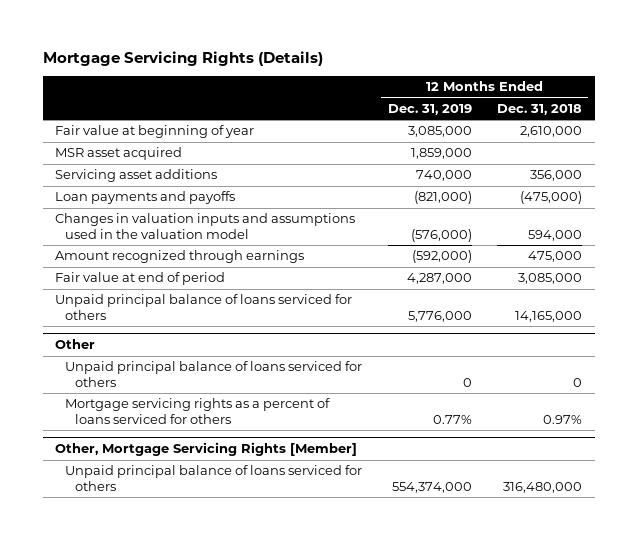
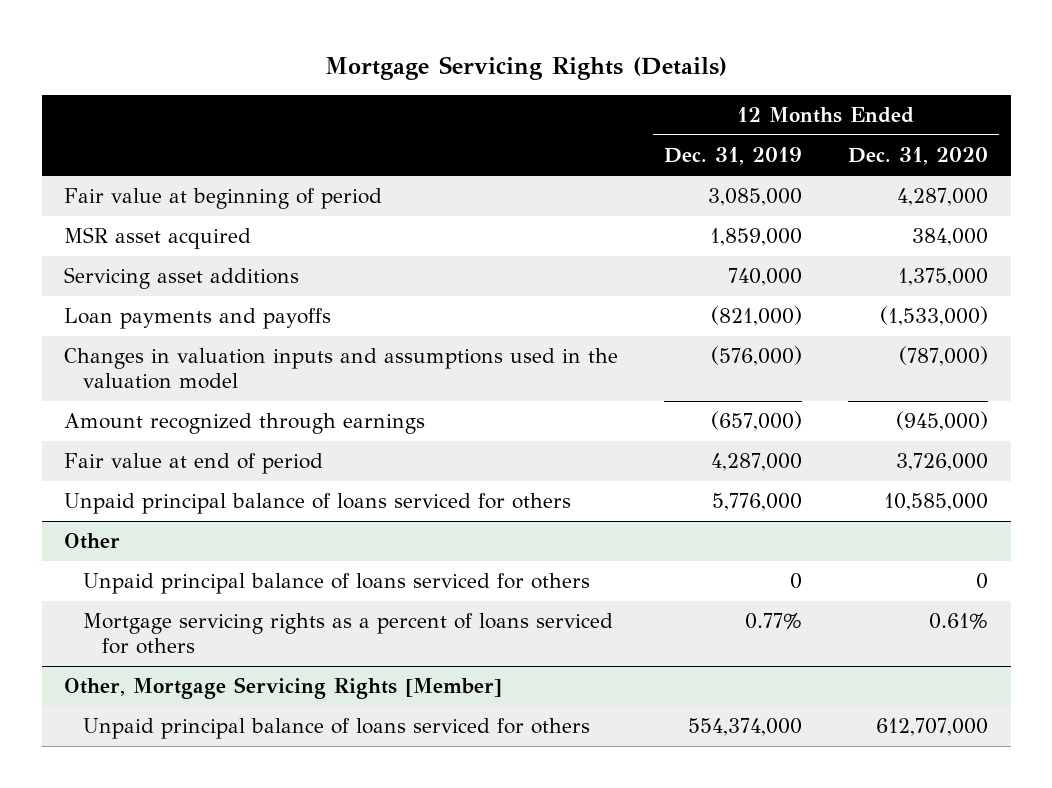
- | 12 Months Ended Dec. 31, 2019 | 12 Months Ended Dec. 31, 2018
+ | 12 Months Ended Dec. 31, 2019 | 12 Months Ended Dec. 31, 2020
- Fair value at beginning of year | 3,085,000 | 2,610,000
+ Fair value at beginning of period | 3,085,000 | 4,287,000
- Amount recognized through earnings | (592,000) | 475,000
+ Amount recognized through earnings | (657,000) | (945,000)

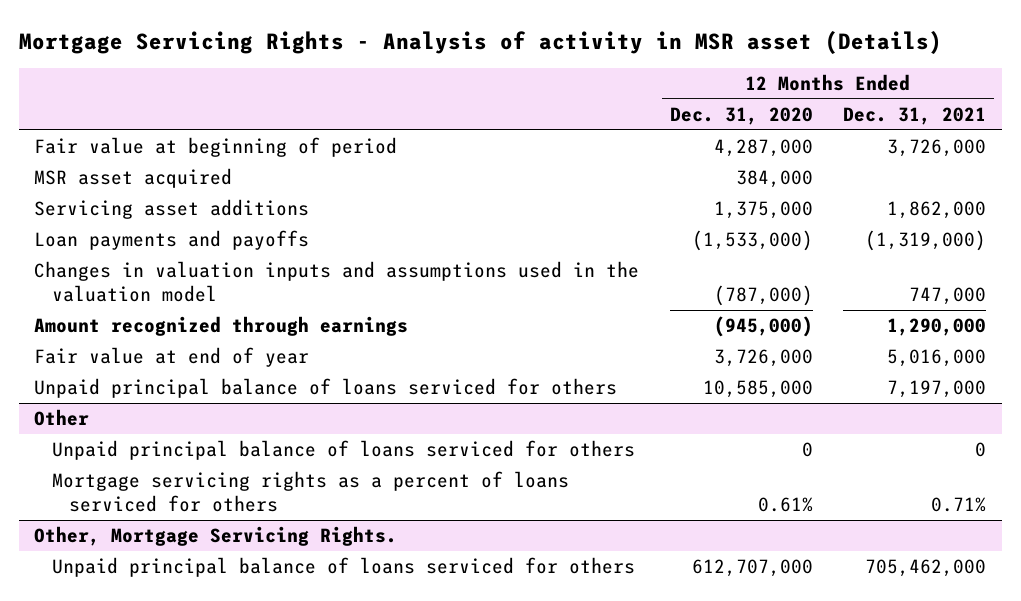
- Mortgage Servicing Rights (Details)
+ Mortgage Servicing Rights - Analysis of activity in MSR asset (Details)
- | 12 Months Ended Dec. 31, 2019 | 12 Months Ended Dec. 31, 2020
+ | 12 Months Ended Dec. 31, 2020 | 12 Months Ended Dec. 31, 2021
- Fair value at end of period | 4,287,000 | 3,726,000
+ Fair value at end of year | 3,726,000 | 5,016,000
- Other, Mortgage Servicing Rights [Member]
+ Other, Mortgage Servicing Rights.

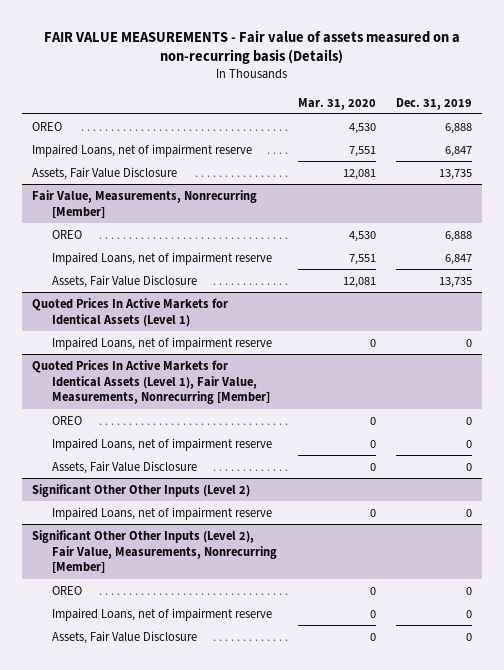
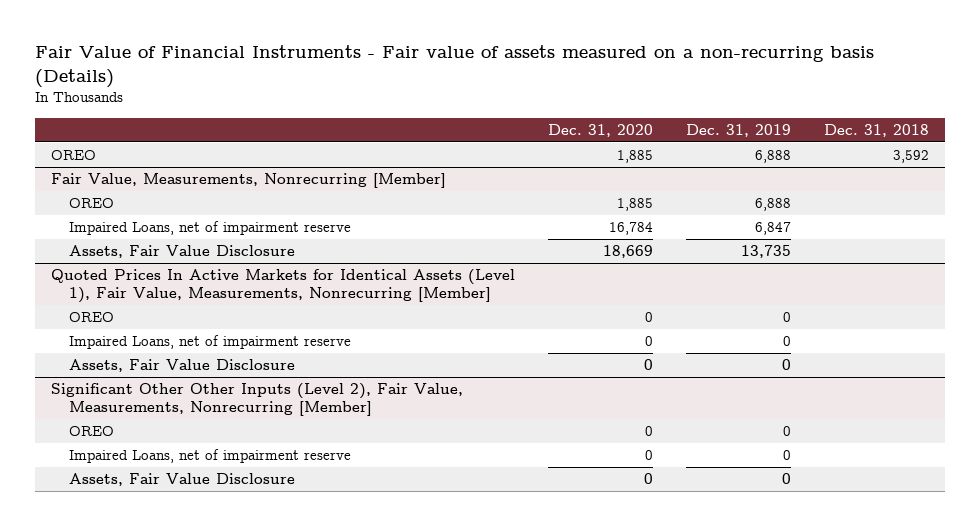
- FAIR VALUE MEASUREMENTS - Fair value of assets measured on a non-recurring basis (Details)
+ Fair Value of Financial Instruments - Fair value of assets measured on a non-recurring basis (Details)
- | Mar. 31, 2020 | Dec. 31, 2019
+ | Dec. 31, 2020 | Dec. 31, 2019 | Dec. 31, 2018
- Impaired Loans, net of impairment reserve | 7,551 | 6,847
- Assets, Fair Value Disclosure | 12,081 | 13,735
- Quoted Prices In Active Markets for Identical Assets (Level 1)
- Impaired Loans, net of impairment reserve | 0 | 0
- Significant Other Other Inputs (Level 2)
- Impaired Loans, net of impairment reserve | 0 | 0

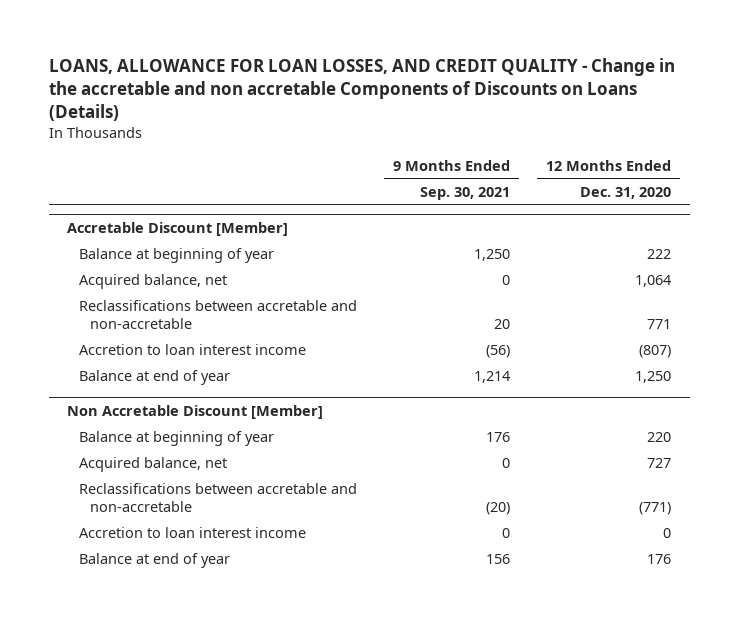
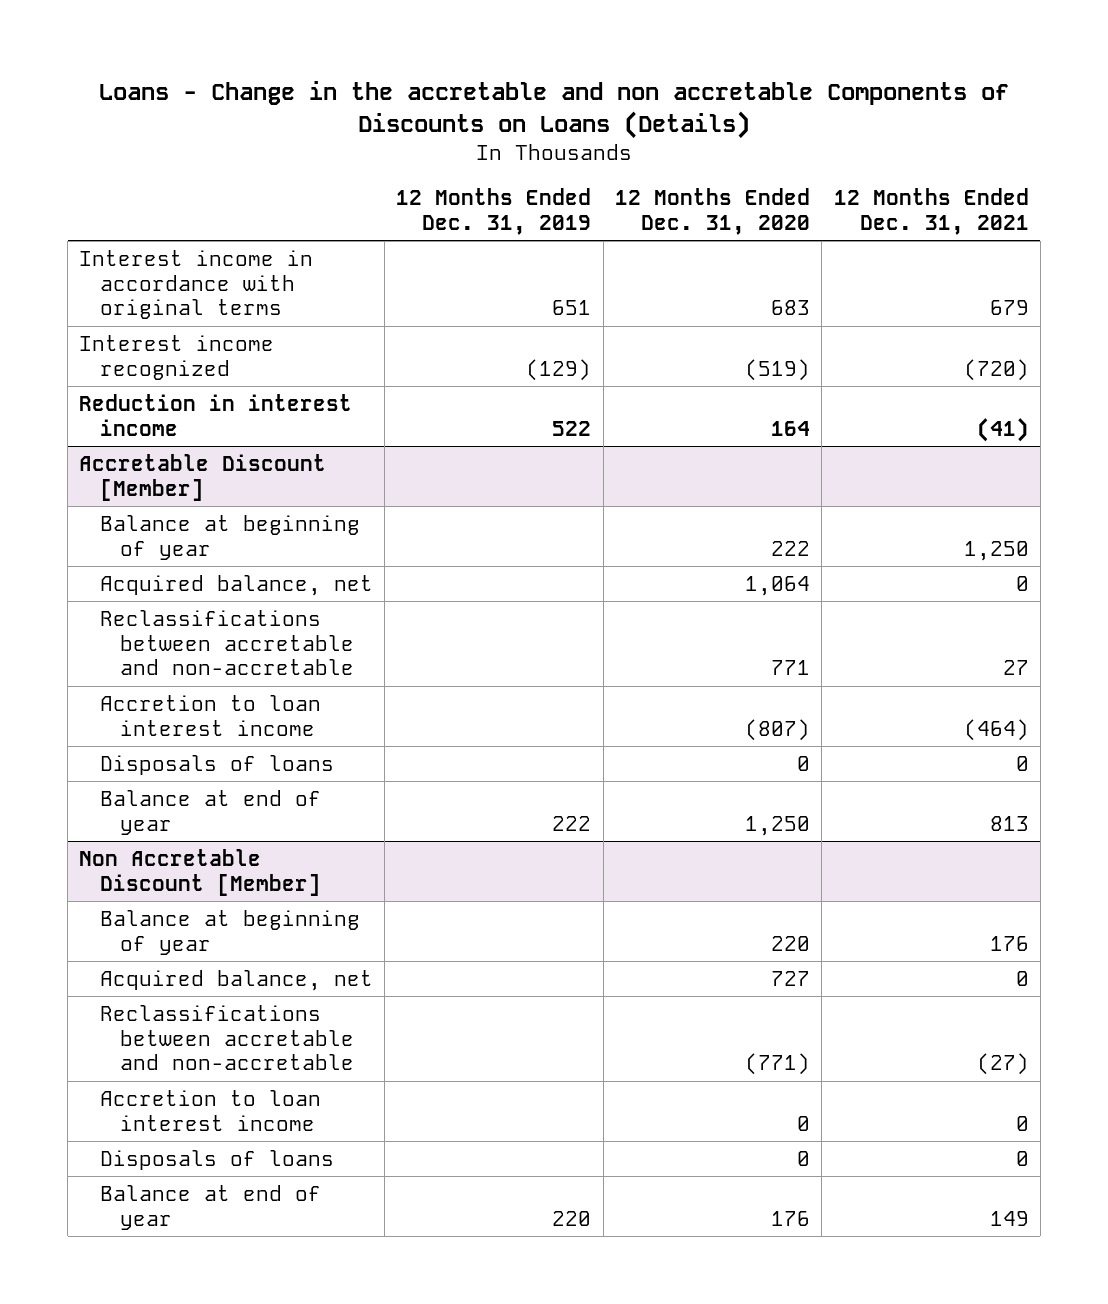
- LOANS, ALLOWANCE FOR LOAN LOSSES, AND CREDIT QUALITY - Change in the accretable and non accretable Components of Discounts on Loans (Details)
+ Loans - Change in the accretable and non accretable Components of Discounts on Loans (Details)
- | 9 Months Ended Sep. 30, 2021 | 12 Months Ended Dec. 31, 2020
+ | 12 Months Ended Dec. 31, 2019 | 12 Months Ended Dec. 31, 2020 | 12 Months Ended Dec. 31, 2021
+ Interest income in accordance with original terms | 651 | 683 | 679
+ Interest income recognized | (129) | (519) | (720)
+ Reduction in interest income | 522 | 164 | (41)
@ Accretable Discount [Member]
+ Disposals of loans | | 0 | 0
@ Non Accretable Discount [Member]
+ Disposals of loans | | 0 | 0

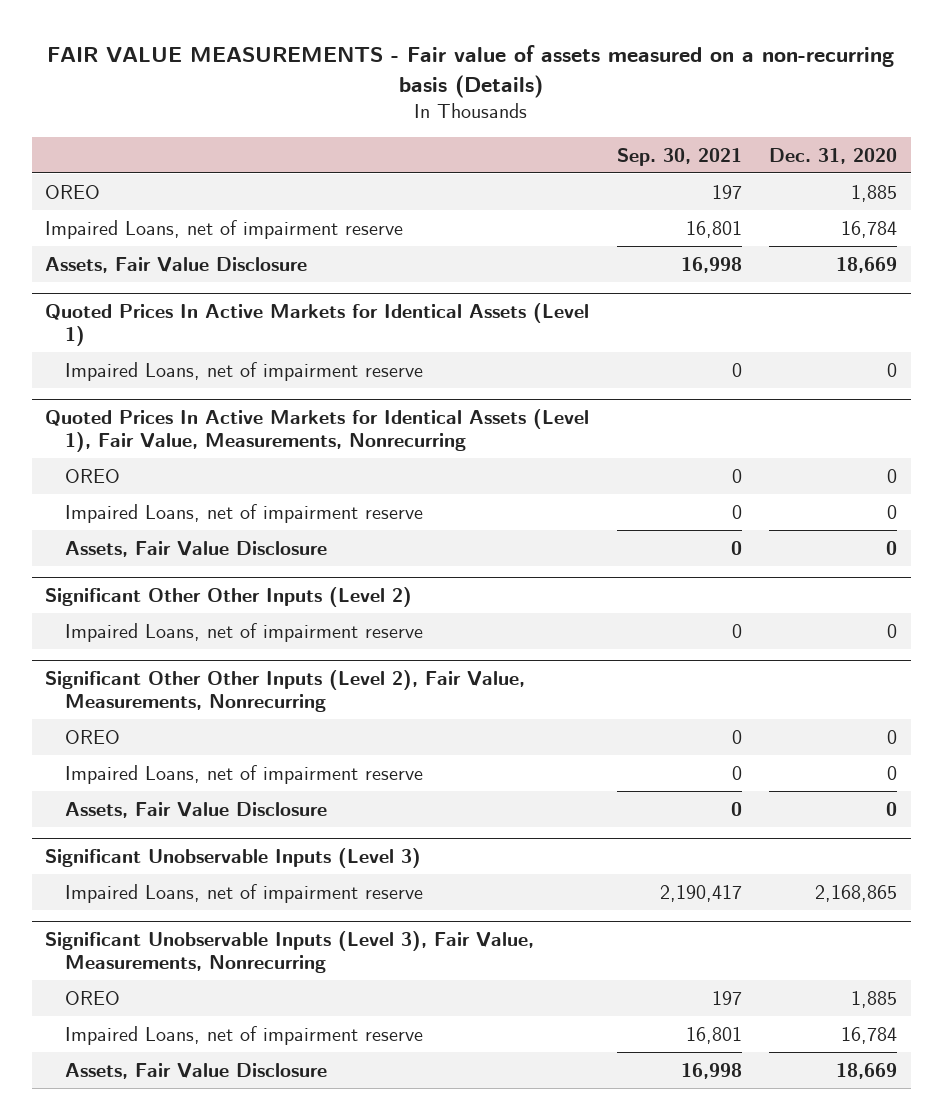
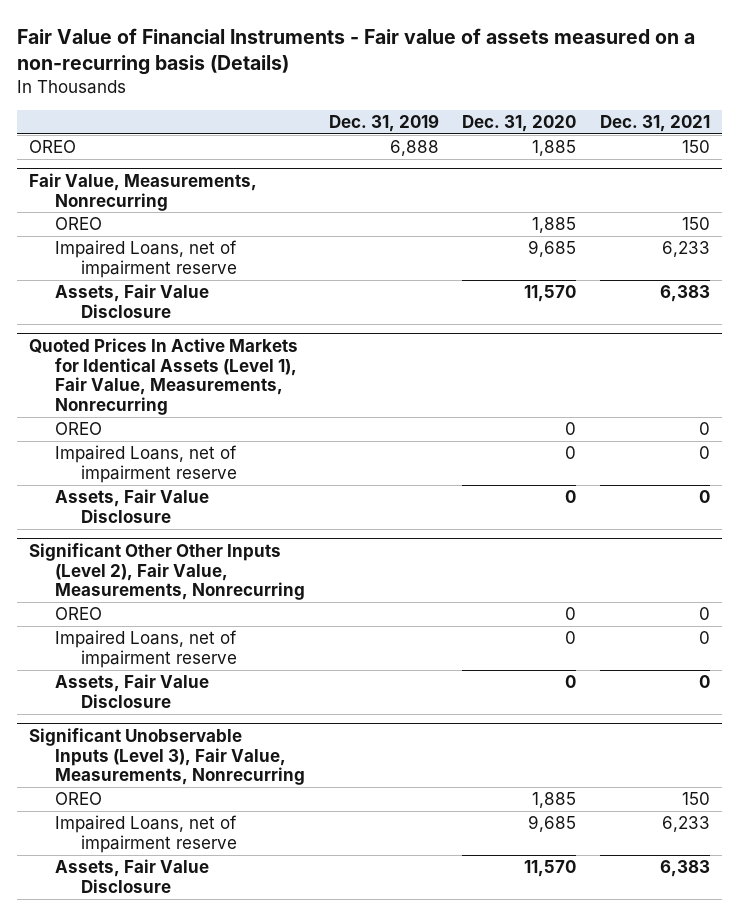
- FAIR VALUE MEASUREMENTS - Fair value of assets measured on a non-recurring basis (Details)
+ Fair Value of Financial Instruments - Fair value of assets measured on a non-recurring basis (Details)
- | Sep. 30, 2021 | Dec. 31, 2020
+ | Dec. 31, 2019 | Dec. 31, 2020 | Dec. 31, 2021
- Impaired Loans, net of impairment reserve | 16,801 | 16,784
- Assets, Fair Value Disclosure | 16,998 | 18,669
- Quoted Prices In Active Markets for Identical Assets (Level 1)
- Impaired Loans, net of impairment reserve | 0 | 0
+ Fair Value, Measurements, Nonrecurring
+ OREO | | 1,885 | 150
+ Impaired Loans, net of impairment reserve | | 9,685 | 6,233
+ Assets, Fair Value Disclosure | | 11,570 | 6,383
- Significant Other Other Inputs (Level 2)
- Impaired Loans, net of impairment reserve | 0 | 0
- Significant Unobservable Inputs (Level 3)
- Impaired Loans, net of impairment reserve | 2,190,417 | 2,168,865
@ Significant Unobservable Inputs (Level 3), Fair Value, Measurements, Nonrecurring
- Impaired Loans, net of impairment reserve | 16,801 | 16,784
- Assets, Fair Value Disclosure | 16,998 | 18,669
+ Impaired Loans, net of impairment reserve | | 9,685 | 6,233
+ Assets, Fair Value Disclosure | | 11,570 | 6,383

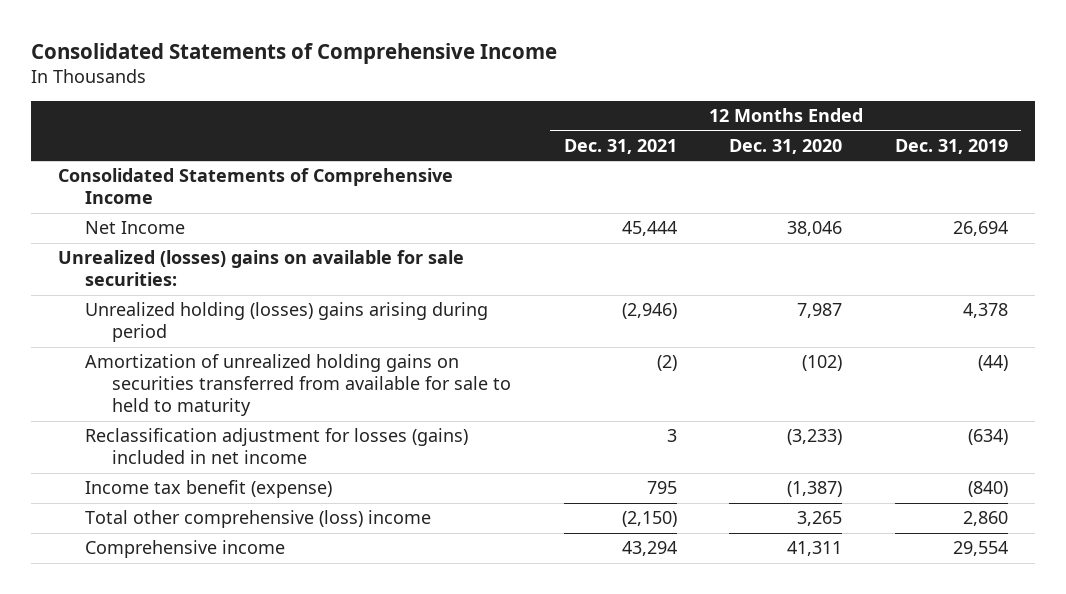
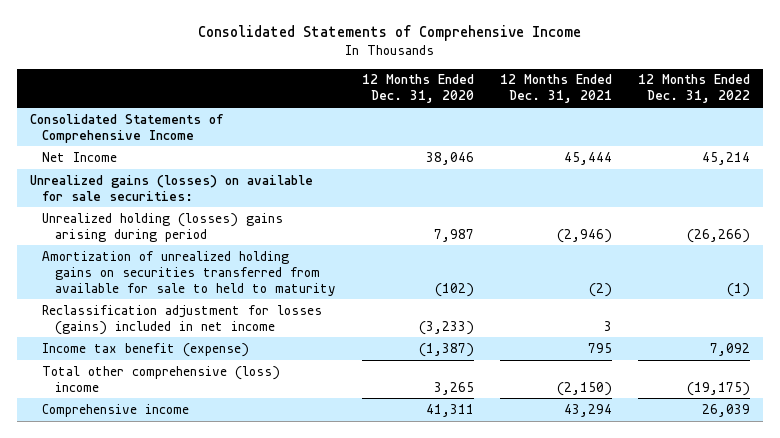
- | 12 Months Ended Dec. 31, 2021 | 12 Months Ended Dec. 31, 2020 | 12 Months Ended Dec. 31, 2019
+ | 12 Months Ended Dec. 31, 2020 | 12 Months Ended Dec. 31, 2021 | 12 Months Ended Dec. 31, 2022
- Unrealized (losses) gains on available for sale securities:
+ Unrealized gains (losses) on available for sale securities:

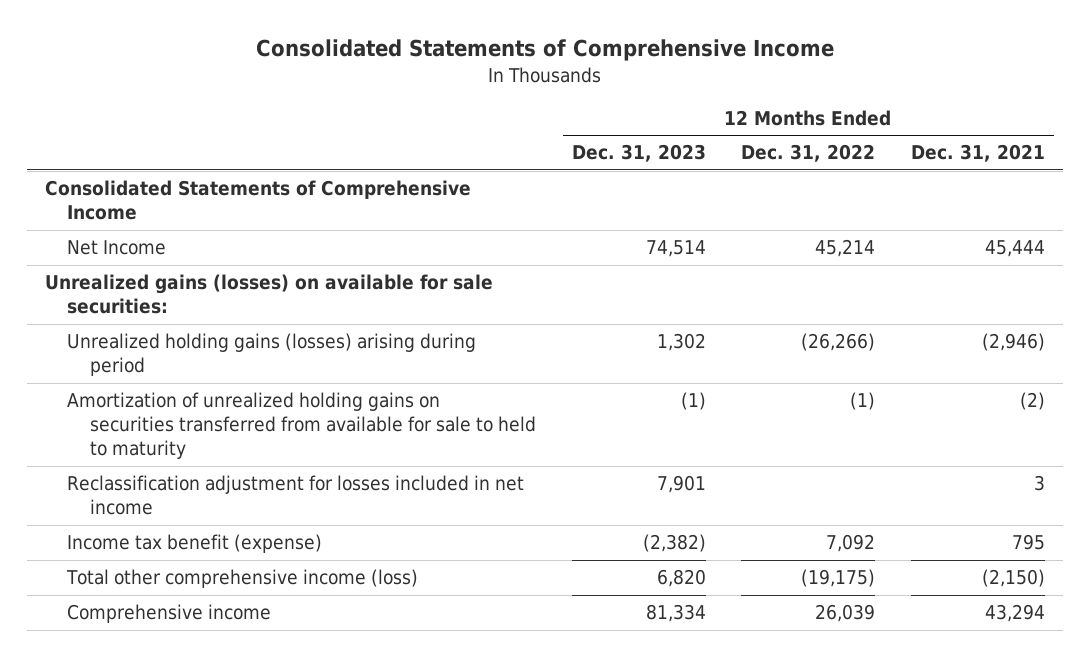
- | 12 Months Ended Dec. 31, 2020 | 12 Months Ended Dec. 31, 2021 | 12 Months Ended Dec. 31, 2022
+ | 12 Months Ended Dec. 31, 2023 | 12 Months Ended Dec. 31, 2022 | 12 Months Ended Dec. 31, 2021
- Unrealized holding (losses) gains arising during period | 7,987 | (2,946) | (26,266)
+ Unrealized holding gains (losses) arising during period | 1,302 | (26,266) | (2,946)
- Reclassification adjustment for losses (gains) included in net income | (3,233) | 3 |
+ Reclassification adjustment for losses included in net income | 7,901 | | 3
- Total other comprehensive (loss) income | 3,265 | (2,150) | (19,175)
+ Total other comprehensive income (loss) | 6,820 | (19,175) | (2,150)

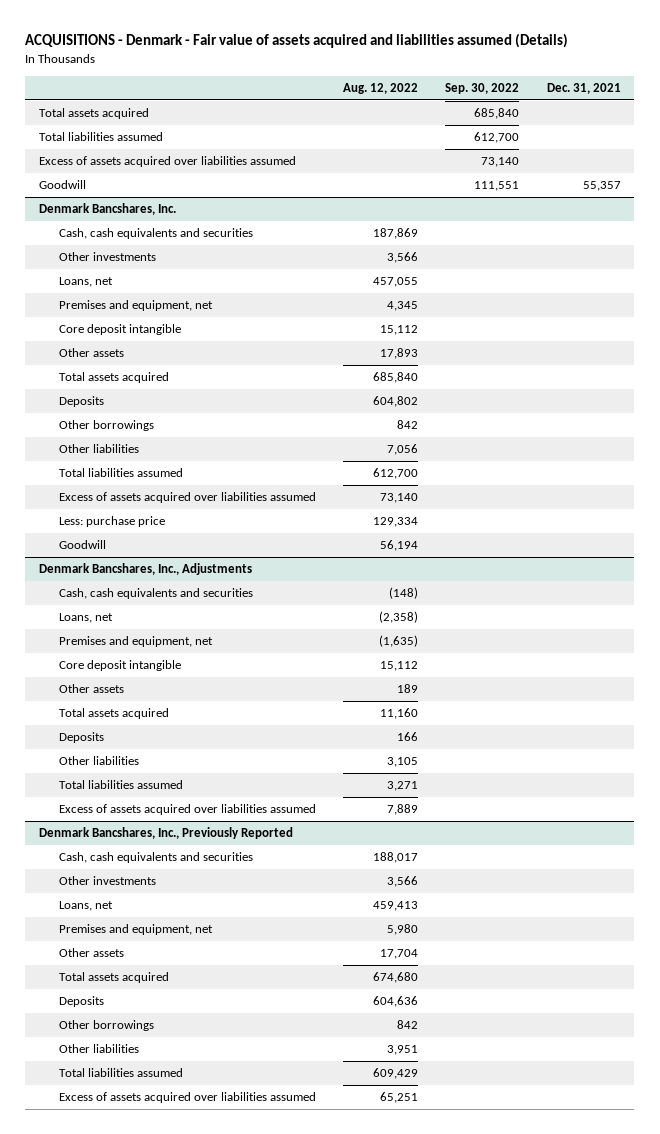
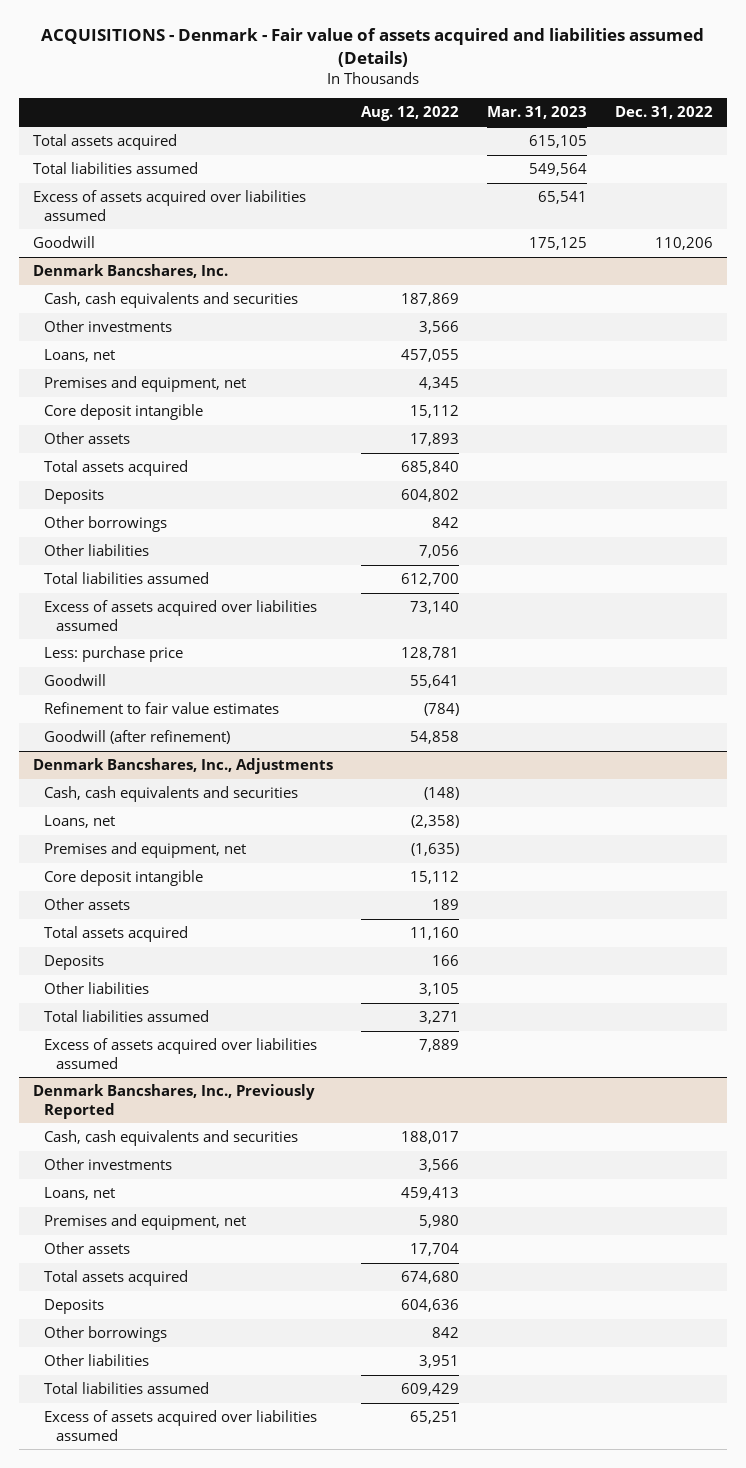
- | Aug. 12, 2022 | Sep. 30, 2022 | Dec. 31, 2021
+ | Aug. 12, 2022 | Mar. 31, 2023 | Dec. 31, 2022
@ Denmark Bancshares, Inc.
- Less: purchase price | 129,334 | |
- Goodwill | 56,194 | |
+ Less: purchase price | 128,781 | |
+ Goodwill | 55,641 | |
+ Refinement to fair value estimates | (784) | |
+ Goodwill (after refinement) | 54,858 | |

